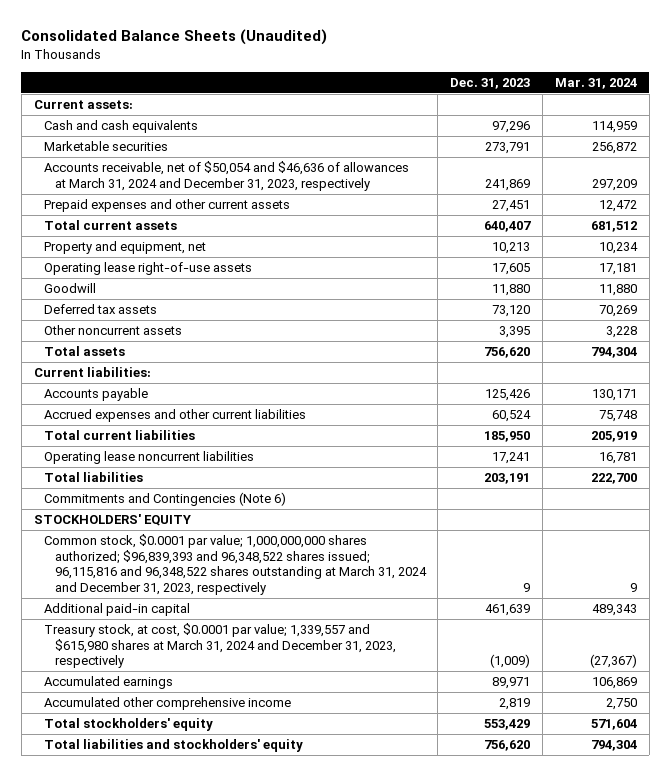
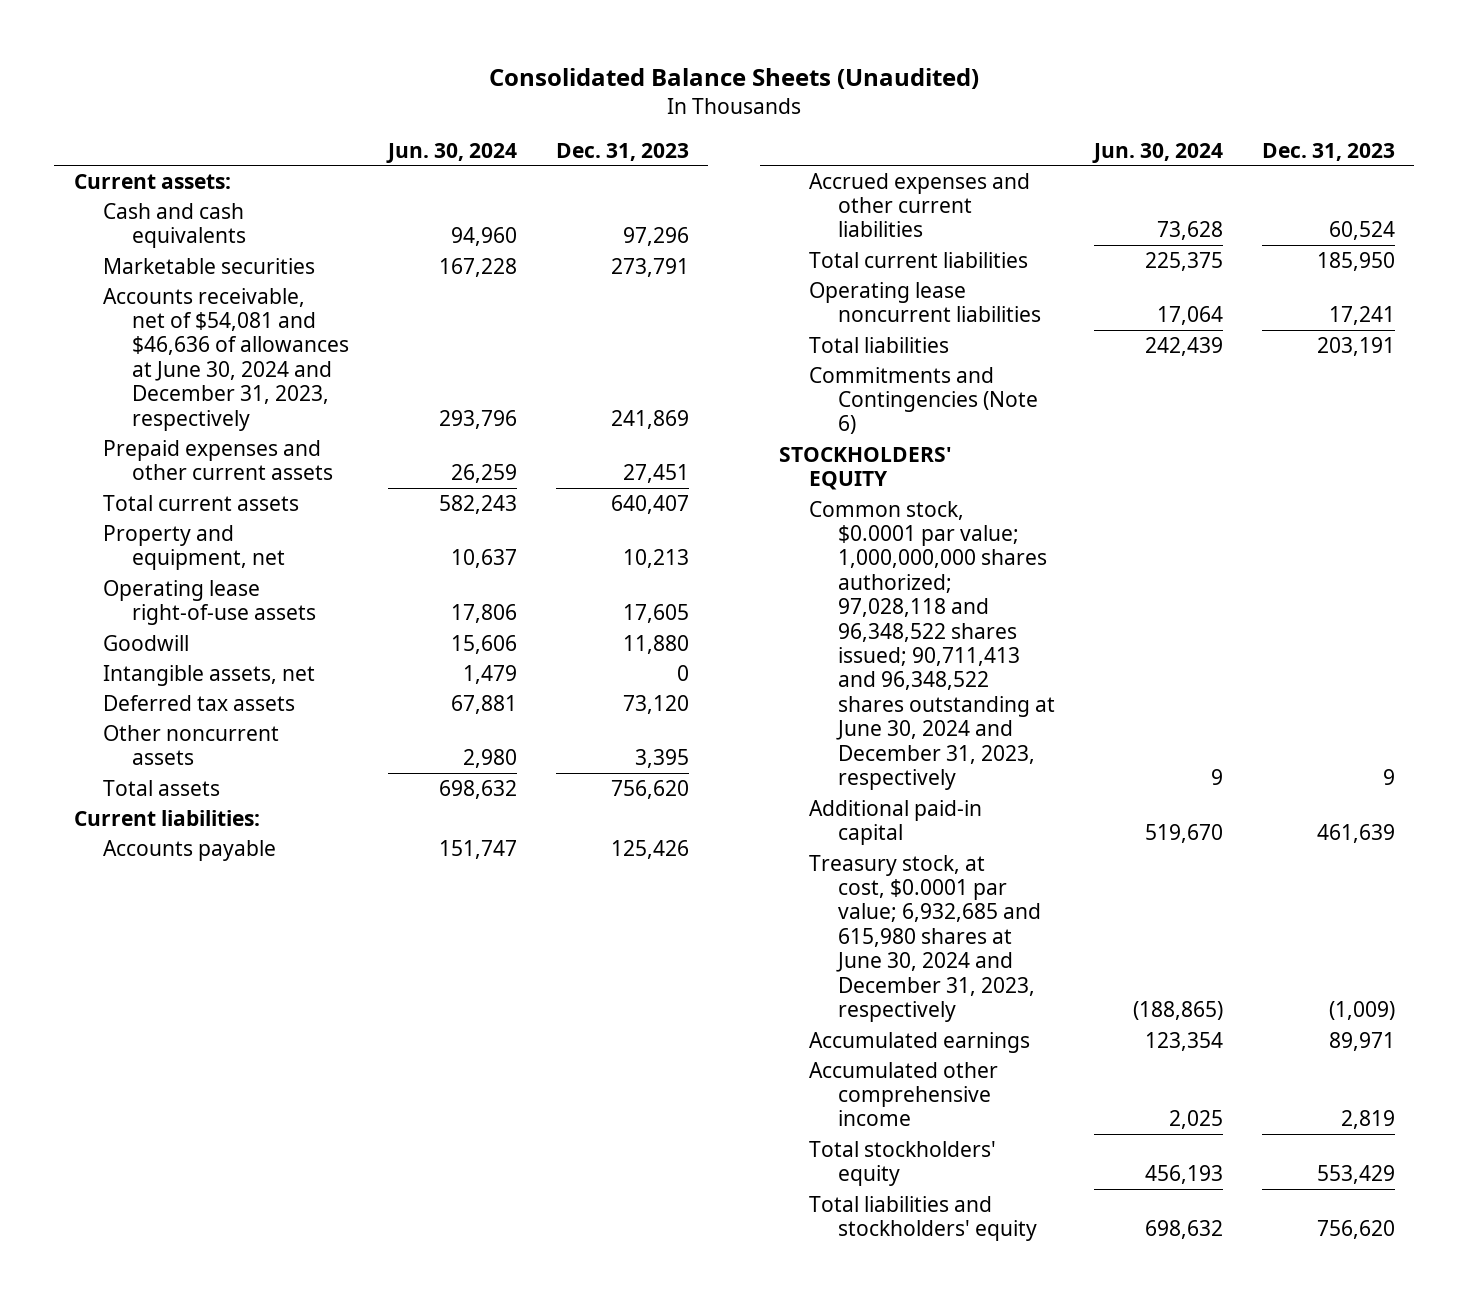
- | Dec. 31, 2023 | Mar. 31, 2024
+ | Jun. 30, 2024 | Dec. 31, 2023
- Accounts receivable, net of $50,054 and $46,636 of allowances at March 31, 2024 and December 31, 2023, respectively | 241,869 | 297,209
+ Accounts receivable, net of $54,081 and $46,636 of allowances at June 30, 2024 and December 31, 2023, respectively | 293,796 | 241,869
+ Intangible assets, net | 1,479 | 0
- Common stock, $0.0001 par value; 1,000,000,000 shares authorized; $96,839,393 and 96,348,522 shares issued; 96,115,816 and 96,348,522 shares outstanding at March 31, 2024 and December 31, 2023, respectively | 9 | 9
+ Common stock, $0.0001 par value; 1,000,000,000 shares authorized; 97,028,118 and 96,348,522 shares issued; 90,711,413 and 96,348,522 shares outstanding at June 30, 2024 and December 31, 2023, respectively | 9 | 9
- Treasury stock, at cost, $0.0001 par value; 1,339,557 and $615,980 shares at March 31, 2024 and December 31, 2023, respectively | (1,009) | (27,367)
+ Treasury stock, at cost, $0.0001 par value; 6,932,685 and 615,980 shares at June 30, 2024 and December 31, 2023, respectively | (188,865) | (1,009)

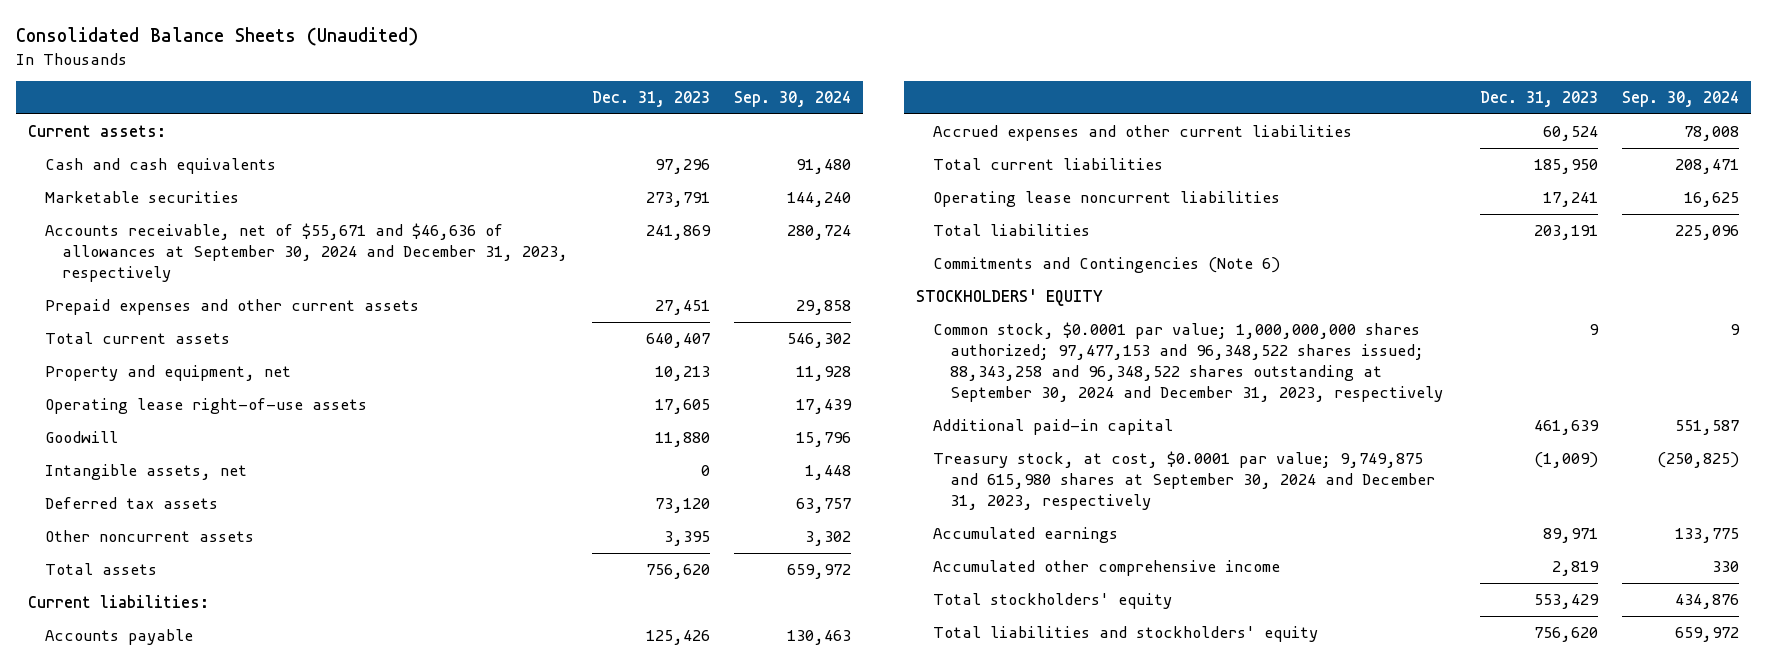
- | Jun. 30, 2024 | Dec. 31, 2023
+ | Dec. 31, 2023 | Sep. 30, 2024
- Accounts receivable, net of $54,081 and $46,636 of allowances at June 30, 2024 and December 31, 2023, respectively | 293,796 | 241,869
+ Accounts receivable, net of $55,671 and $46,636 of allowances at September 30, 2024 and December 31, 2023, respectively | 241,869 | 280,724
- Common stock, $0.0001 par value; 1,000,000,000 shares authorized; 97,028,118 and 96,348,522 shares issued; 90,711,413 and 96,348,522 shares outstanding at June 30, 2024 and December 31, 2023, respectively | 9 | 9
+ Common stock, $0.0001 par value; 1,000,000,000 shares authorized; 97,477,153 and 96,348,522 shares issued; 88,343,258 and 96,348,522 shares outstanding at September 30, 2024 and December 31, 2023, respectively | 9 | 9
- Treasury stock, at cost, $0.0001 par value; 6,932,685 and 615,980 shares at June 30, 2024 and December 31, 2023, respectively | (188,865) | (1,009)
+ Treasury stock, at cost, $0.0001 par value; 9,749,875 and 615,980 shares at September 30, 2024 and December 31, 2023, respectively | (1,009) | (250,825)

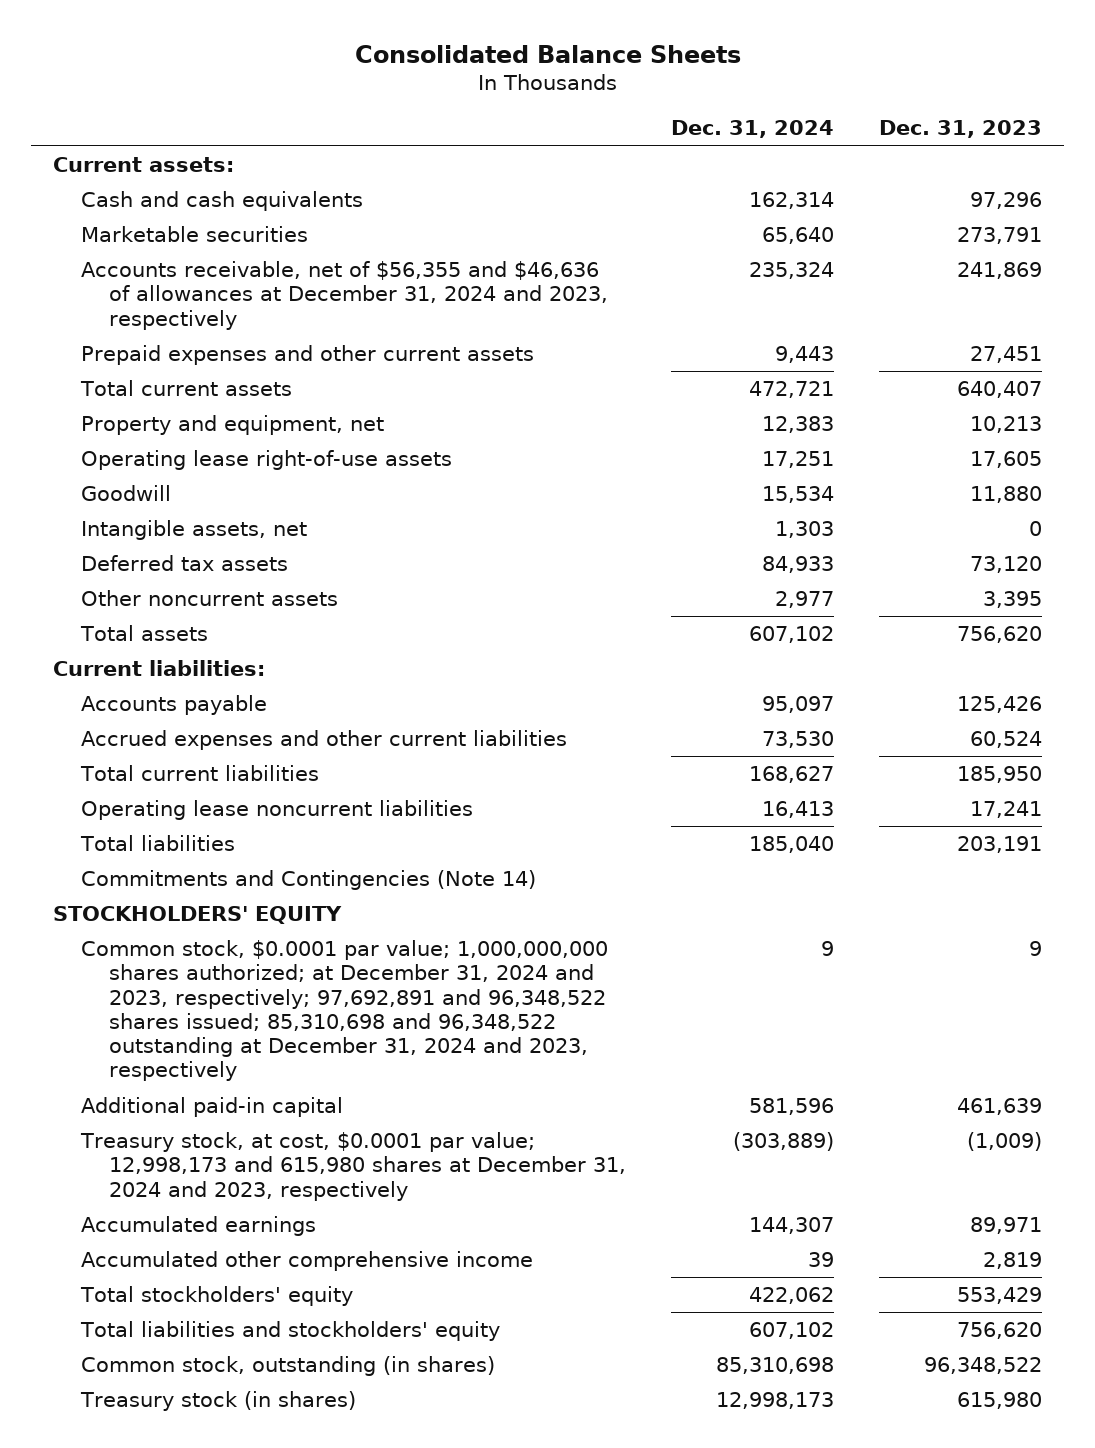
- Consolidated Balance Sheets (Unaudited)
+ Consolidated Balance Sheets
- | Dec. 31, 2023 | Sep. 30, 2024
+ | Dec. 31, 2024 | Dec. 31, 2023
- Accounts receivable, net of $55,671 and $46,636 of allowances at September 30, 2024 and December 31, 2023, respectively | 241,869 | 280,724
+ Accounts receivable, net of $56,355 and $46,636 of allowances at December 31, 2024 and 2023, respectively | 235,324 | 241,869
- Commitments and Contingencies (Note 6)
+ Commitments and Contingencies (Note 14)
- Common stock, $0.0001 par value; 1,000,000,000 shares authorized; 97,477,153 and 96,348,522 shares issued; 88,343,258 and 96,348,522 shares outstanding at September 30, 2024 and December 31, 2023, respectively | 9 | 9
+ Common stock, $0.0001 par value; 1,000,000,000 shares authorized; at December 31, 2024 and 2023, respectively; 97,692,891 and 96,348,522 shares issued; 85,310,698 and 96,348,522 outstanding at December 31, 2024 and 2023, respectively | 9 | 9
- Treasury stock, at cost, $0.0001 par value; 9,749,875 and 615,980 shares at September 30, 2024 and December 31, 2023, respectively | (1,009) | (250,825)
+ Treasury stock, at cost, $0.0001 par value; 12,998,173 and 615,980 shares at December 31, 2024 and 2023, respectively | (303,889) | (1,009)
+ Common stock, outstanding (in shares) | 85,310,698 | 96,348,522
+ Treasury stock (in shares) | 12,998,173 | 615,980

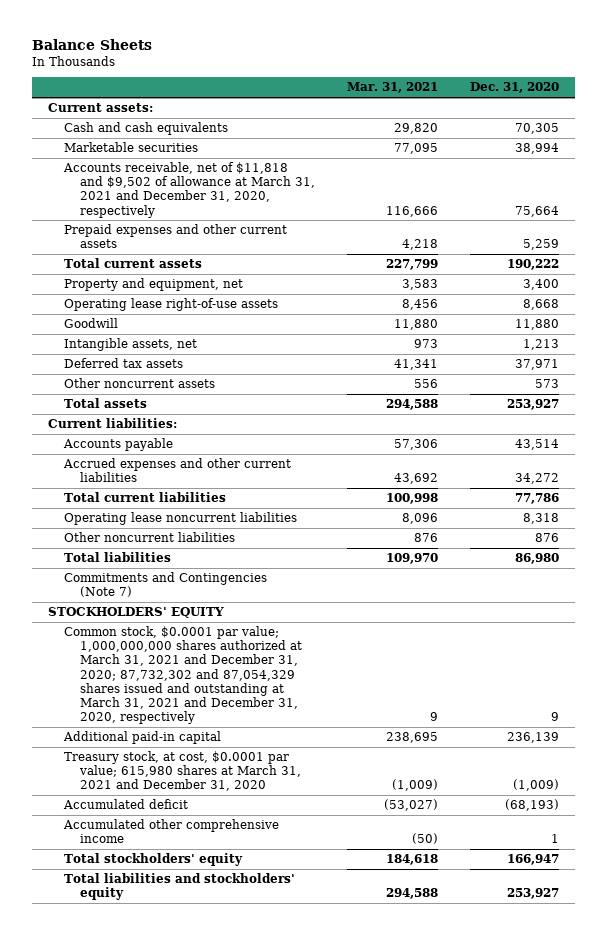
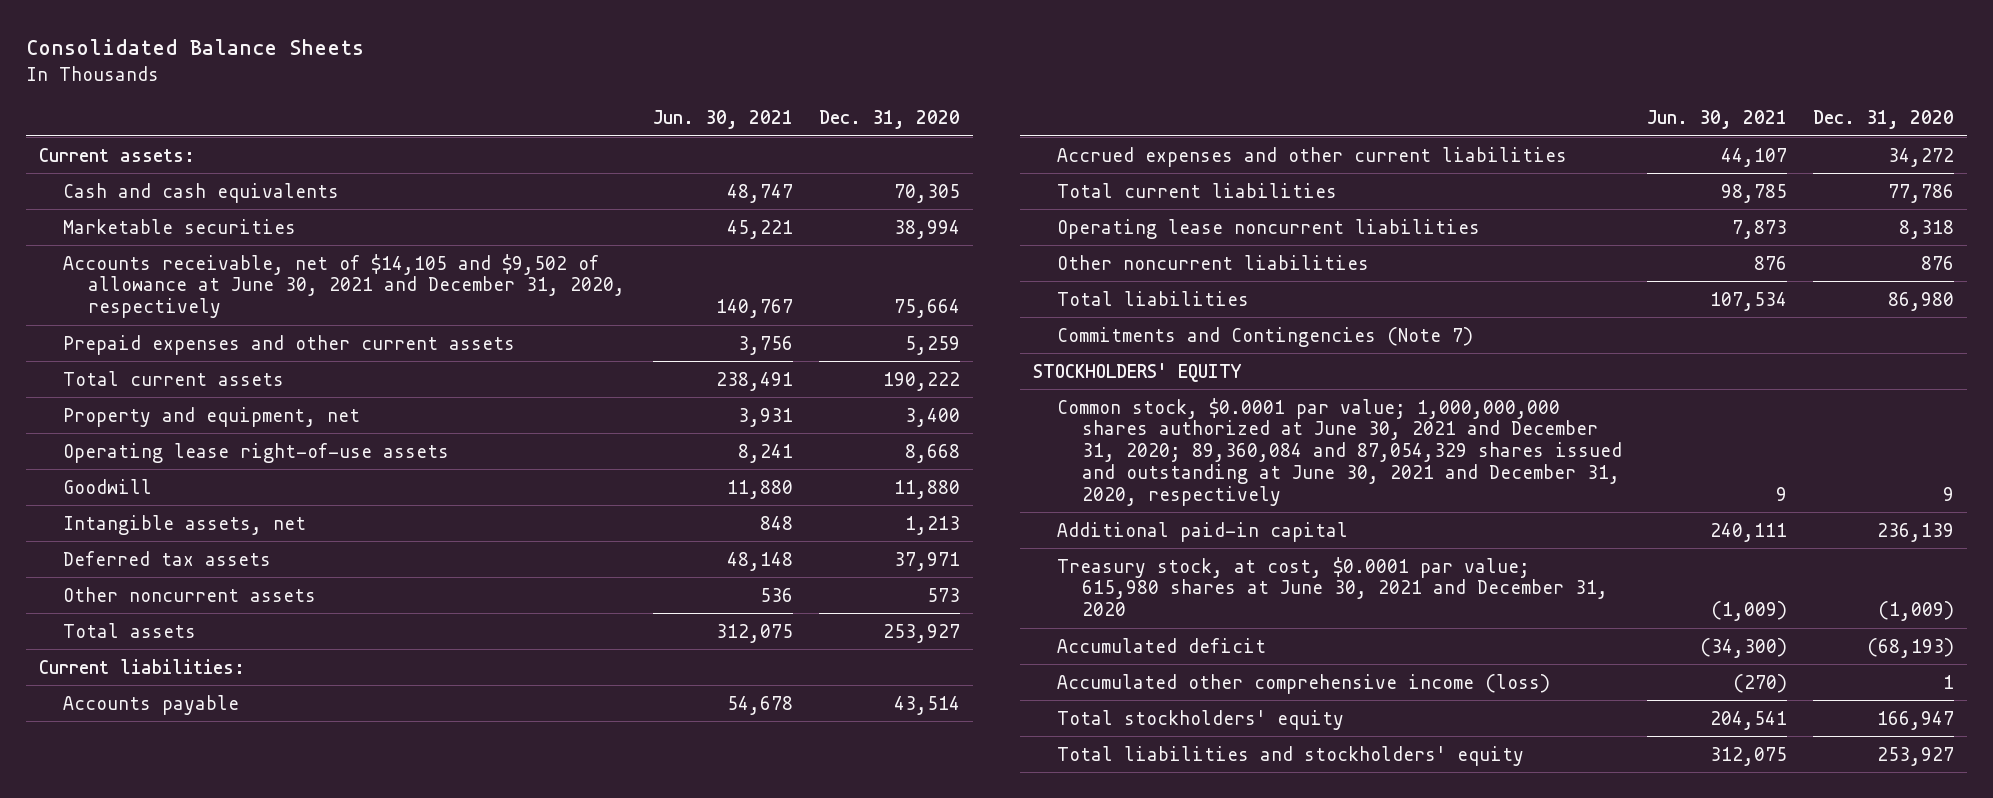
- Balance Sheets
+ Consolidated Balance Sheets
- | Mar. 31, 2021 | Dec. 31, 2020
+ | Jun. 30, 2021 | Dec. 31, 2020
- Accounts receivable, net of $11,818 and $9,502 of allowance at March 31, 2021 and December 31, 2020, respectively | 116,666 | 75,664
+ Accounts receivable, net of $14,105 and $9,502 of allowance at June 30, 2021 and December 31, 2020, respectively | 140,767 | 75,664
- Common stock, $0.0001 par value; 1,000,000,000 shares authorized at March 31, 2021 and December 31, 2020; 87,732,302 and 87,054,329 shares issued and outstanding at March 31, 2021 and December 31, 2020, respectively | 9 | 9
+ Common stock, $0.0001 par value; 1,000,000,000 shares authorized at June 30, 2021 and December 31, 2020; 89,360,084 and 87,054,329 shares issued and outstanding at June 30, 2021 and December 31, 2020, respectively | 9 | 9
- Treasury stock, at cost, $0.0001 par value; 615,980 shares at March 31, 2021 and December 31, 2020 | (1,009) | (1,009)
+ Treasury stock, at cost, $0.0001 par value; 615,980 shares at June 30, 2021 and December 31, 2020 | (1,009) | (1,009)
- Accumulated other comprehensive income | (50) | 1
+ Accumulated other comprehensive income (loss) | (270) | 1

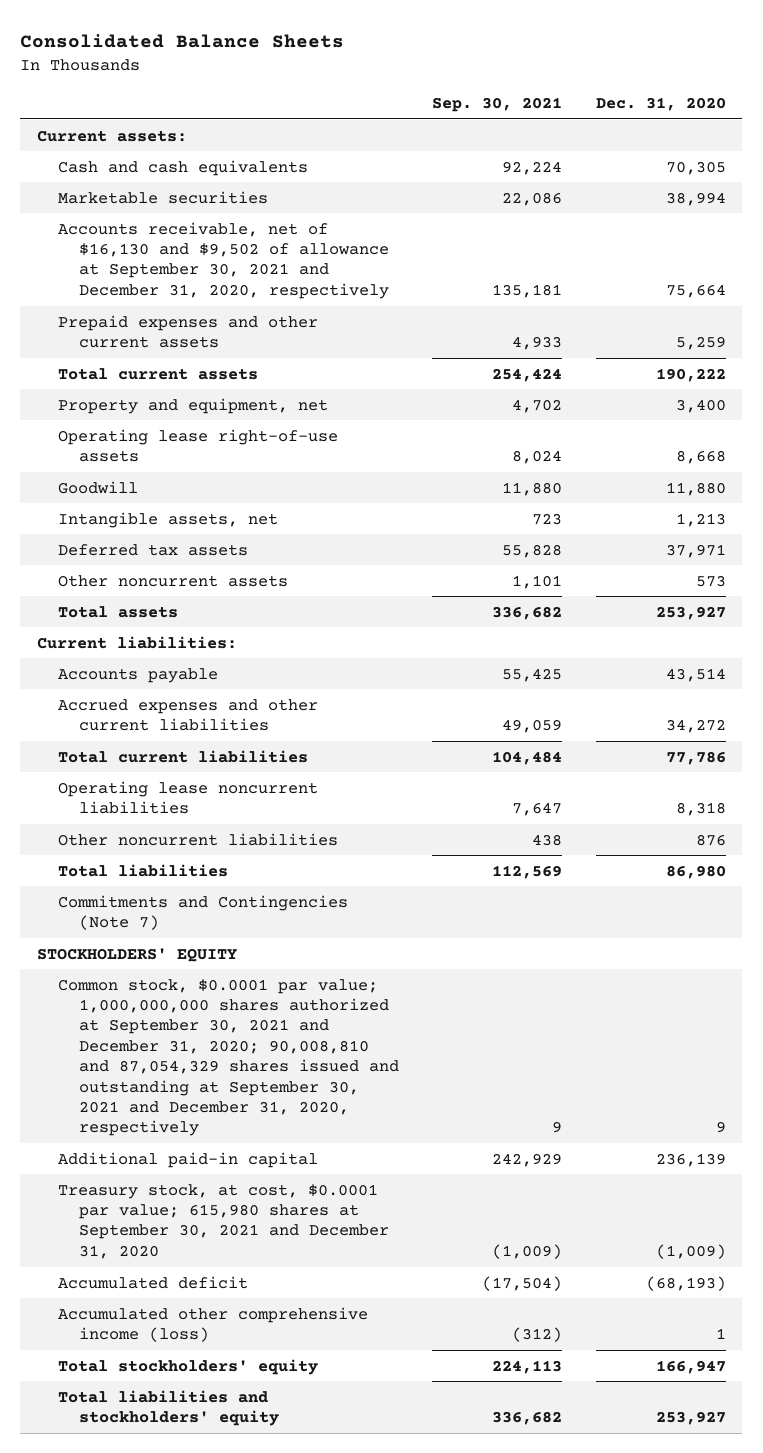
- | Jun. 30, 2021 | Dec. 31, 2020
+ | Sep. 30, 2021 | Dec. 31, 2020
- Accounts receivable, net of $14,105 and $9,502 of allowance at June 30, 2021 and December 31, 2020, respectively | 140,767 | 75,664
+ Accounts receivable, net of $16,130 and $9,502 of allowance at September 30, 2021 and December 31, 2020, respectively | 135,181 | 75,664
- Common stock, $0.0001 par value; 1,000,000,000 shares authorized at June 30, 2021 and December 31, 2020; 89,360,084 and 87,054,329 shares issued and outstanding at June 30, 2021 and December 31, 2020, respectively | 9 | 9
+ Common stock, $0.0001 par value; 1,000,000,000 shares authorized at September 30, 2021 and December 31, 2020; 90,008,810 and 87,054,329 shares issued and outstanding at September 30, 2021 and December 31, 2020, respectively | 9 | 9
- Treasury stock, at cost, $0.0001 par value; 615,980 shares at June 30, 2021 and December 31, 2020 | (1,009) | (1,009)
+ Treasury stock, at cost, $0.0001 par value; 615,980 shares at September 30, 2021 and December 31, 2020 | (1,009) | (1,009)

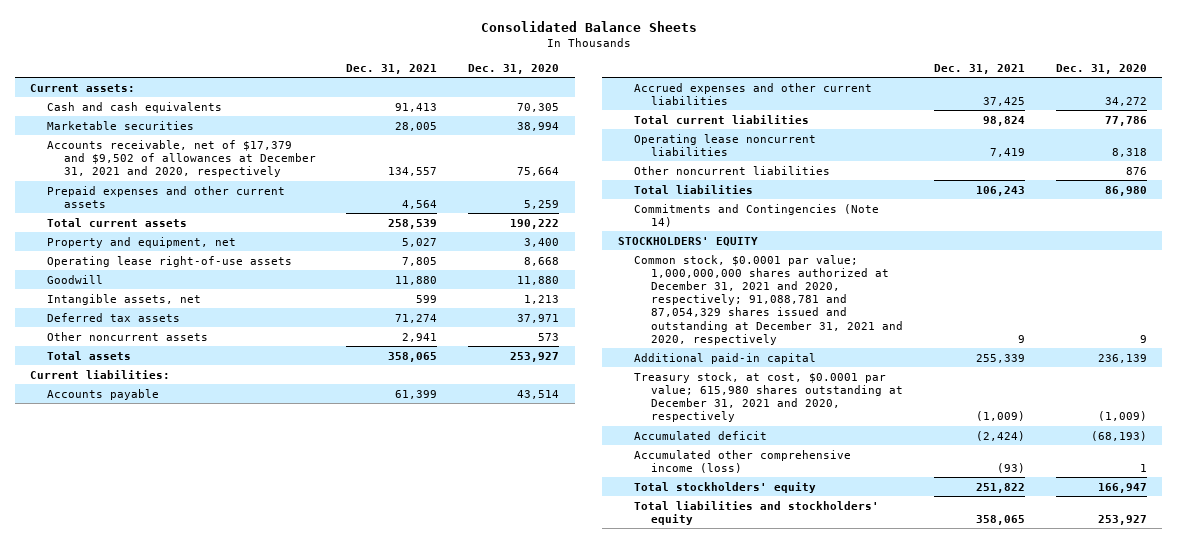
- | Sep. 30, 2021 | Dec. 31, 2020
+ | Dec. 31, 2021 | Dec. 31, 2020
- Accounts receivable, net of $16,130 and $9,502 of allowance at September 30, 2021 and December 31, 2020, respectively | 135,181 | 75,664
+ Accounts receivable, net of $17,379 and $9,502 of allowances at December 31, 2021 and 2020, respectively | 134,557 | 75,664
- Commitments and Contingencies (Note 7)
+ Commitments and Contingencies (Note 14)
- Common stock, $0.0001 par value; 1,000,000,000 shares authorized at September 30, 2021 and December 31, 2020; 90,008,810 and 87,054,329 shares issued and outstanding at September 30, 2021 and December 31, 2020, respectively | 9 | 9
+ Common stock, $0.0001 par value; 1,000,000,000 shares authorized at December 31, 2021 and 2020, respectively; 91,088,781 and 87,054,329 shares issued and outstanding at December 31, 2021 and 2020, respectively | 9 | 9
- Treasury stock, at cost, $0.0001 par value; 615,980 shares at September 30, 2021 and December 31, 2020 | (1,009) | (1,009)
+ Treasury stock, at cost, $0.0001 par value; 615,980 shares outstanding at December 31, 2021 and 2020, respectively | (1,009) | (1,009)

